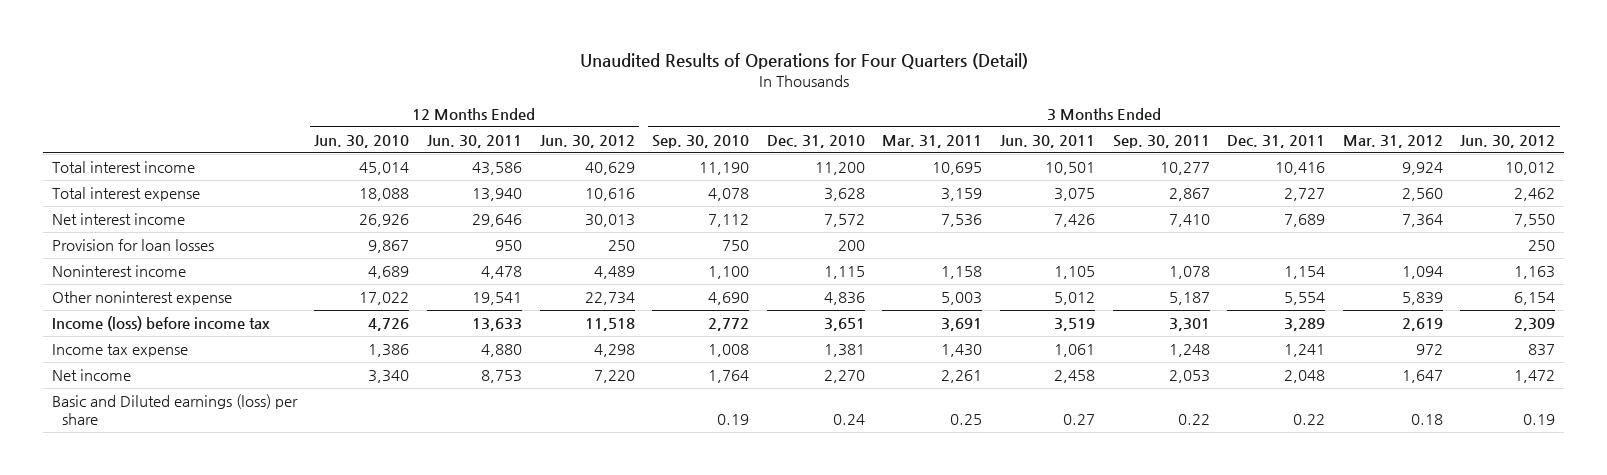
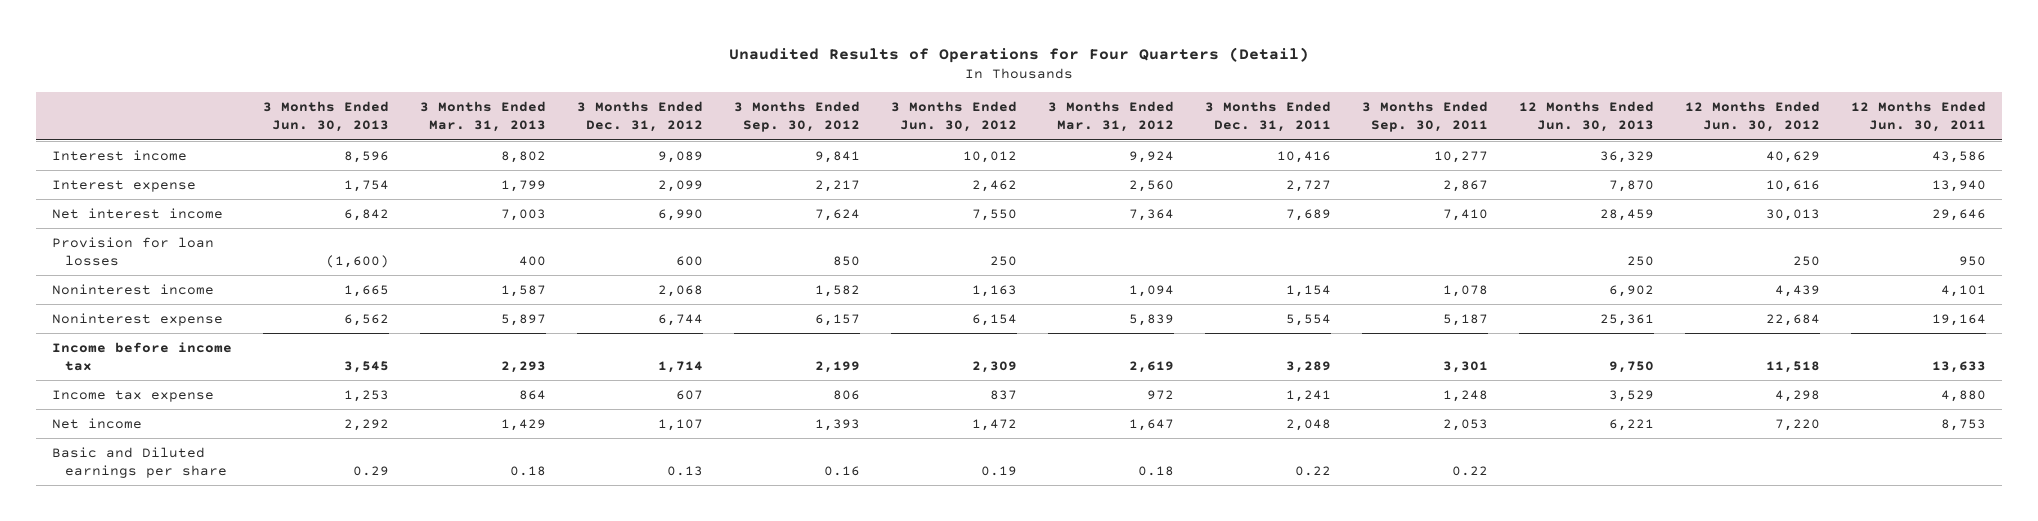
- | 12 Months Ended Jun. 30, 2010 | 12 Months Ended Jun. 30, 2011 | 12 Months Ended Jun. 30, 2012 | 3 Months Ended Sep. 30, 2010 | 3 Months Ended Dec. 31, 2010 | 3 Months Ended Mar. 31, 2011 | 3 Months Ended Jun. 30, 2011 | 3 Months Ended Sep. 30, 2011 | 3 Months Ended Dec. 31, 2011 | 3 Months Ended Mar. 31, 2012 | 3 Months Ended Jun. 30, 2012
+ | 3 Months Ended Jun. 30, 2013 | 3 Months Ended Mar. 31, 2013 | 3 Months Ended Dec. 31, 2012 | 3 Months Ended Sep. 30, 2012 | 3 Months Ended Jun. 30, 2012 | 3 Months Ended Mar. 31, 2012 | 3 Months Ended Dec. 31, 2011 | 3 Months Ended Sep. 30, 2011 | 12 Months Ended Jun. 30, 2013 | 12 Months Ended Jun. 30, 2012 | 12 Months Ended Jun. 30, 2011
- Total interest income | 45,014 | 43,586 | 40,629 | 11,190 | 11,200 | 10,695 | 10,501 | 10,277 | 10,416 | 9,924 | 10,012
- Total interest expense | 18,088 | 13,940 | 10,616 | 4,078 | 3,628 | 3,159 | 3,075 | 2,867 | 2,727 | 2,560 | 2,462
+ Interest income | 8,596 | 8,802 | 9,089 | 9,841 | 10,012 | 9,924 | 10,416 | 10,277 | 36,329 | 40,629 | 43,586
+ Interest expense | 1,754 | 1,799 | 2,099 | 2,217 | 2,462 | 2,560 | 2,727 | 2,867 | 7,870 | 10,616 | 13,940
- Noninterest income | 4,689 | 4,478 | 4,489 | 1,100 | 1,115 | 1,158 | 1,105 | 1,078 | 1,154 | 1,094 | 1,163
- Other noninterest expense | 17,022 | 19,541 | 22,734 | 4,690 | 4,836 | 5,003 | 5,012 | 5,187 | 5,554 | 5,839 | 6,154
- Income (loss) before income tax | 4,726 | 13,633 | 11,518 | 2,772 | 3,651 | 3,691 | 3,519 | 3,301 | 3,289 | 2,619 | 2,309
+ Noninterest income | 1,665 | 1,587 | 2,068 | 1,582 | 1,163 | 1,094 | 1,154 | 1,078 | 6,902 | 4,439 | 4,101
+ Noninterest expense | 6,562 | 5,897 | 6,744 | 6,157 | 6,154 | 5,839 | 5,554 | 5,187 | 25,361 | 22,684 | 19,164
+ Income before income tax | 3,545 | 2,293 | 1,714 | 2,199 | 2,309 | 2,619 | 3,289 | 3,301 | 9,750 | 11,518 | 13,633
- Basic and Diluted earnings (loss) per share | | | | 0.19 | 0.24 | 0.25 | 0.27 | 0.22 | 0.22 | 0.18 | 0.19
+ Basic and Diluted earnings per share | 0.29 | 0.18 | 0.13 | 0.16 | 0.19 | 0.18 | 0.22 | 0.22 | | |

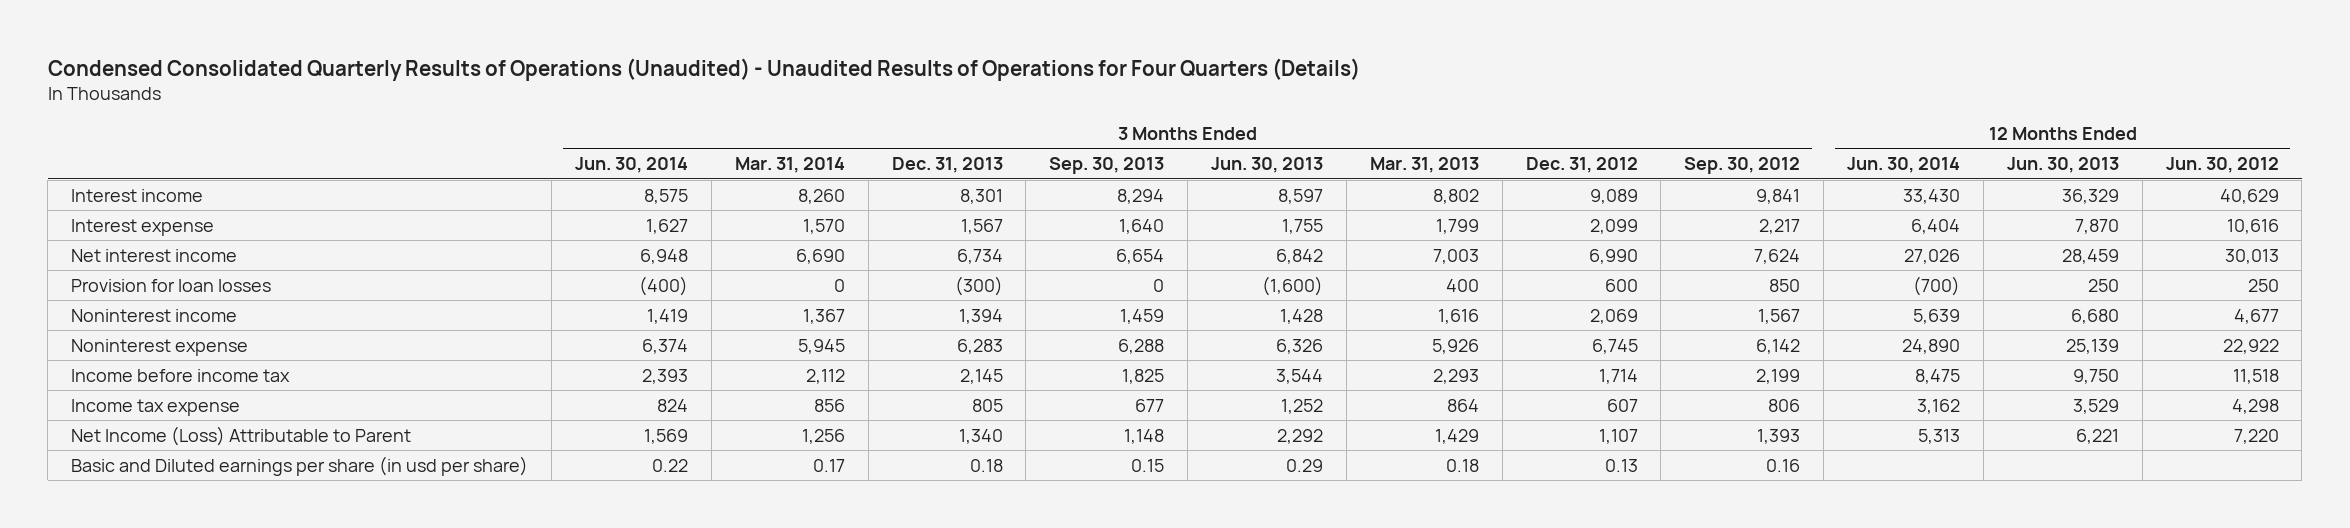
- Unaudited Results of Operations for Four Quarters (Detail)
+ Condensed Consolidated Quarterly Results of Operations (Unaudited) - Unaudited Results of Operations for Four Quarters (Details)
- | 3 Months Ended Jun. 30, 2013 | 3 Months Ended Mar. 31, 2013 | 3 Months Ended Dec. 31, 2012 | 3 Months Ended Sep. 30, 2012 | 3 Months Ended Jun. 30, 2012 | 3 Months Ended Mar. 31, 2012 | 3 Months Ended Dec. 31, 2011 | 3 Months Ended Sep. 30, 2011 | 12 Months Ended Jun. 30, 2013 | 12 Months Ended Jun. 30, 2012 | 12 Months Ended Jun. 30, 2011
+ | 3 Months Ended Jun. 30, 2014 | 3 Months Ended Mar. 31, 2014 | 3 Months Ended Dec. 31, 2013 | 3 Months Ended Sep. 30, 2013 | 3 Months Ended Jun. 30, 2013 | 3 Months Ended Mar. 31, 2013 | 3 Months Ended Dec. 31, 2012 | 3 Months Ended Sep. 30, 2012 | 12 Months Ended Jun. 30, 2014 | 12 Months Ended Jun. 30, 2013 | 12 Months Ended Jun. 30, 2012
- Interest income | 8,596 | 8,802 | 9,089 | 9,841 | 10,012 | 9,924 | 10,416 | 10,277 | 36,329 | 40,629 | 43,586
- Interest expense | 1,754 | 1,799 | 2,099 | 2,217 | 2,462 | 2,560 | 2,727 | 2,867 | 7,870 | 10,616 | 13,940
+ Interest income | 8,575 | 8,260 | 8,301 | 8,294 | 8,597 | 8,802 | 9,089 | 9,841 | 33,430 | 36,329 | 40,629
+ Interest expense | 1,627 | 1,570 | 1,567 | 1,640 | 1,755 | 1,799 | 2,099 | 2,217 | 6,404 | 7,870 | 10,616
- Noninterest income | 1,665 | 1,587 | 2,068 | 1,582 | 1,163 | 1,094 | 1,154 | 1,078 | 6,902 | 4,439 | 4,101
- Noninterest expense | 6,562 | 5,897 | 6,744 | 6,157 | 6,154 | 5,839 | 5,554 | 5,187 | 25,361 | 22,684 | 19,164
- Income before income tax | 3,545 | 2,293 | 1,714 | 2,199 | 2,309 | 2,619 | 3,289 | 3,301 | 9,750 | 11,518 | 13,633
- Income tax expense | 1,253 | 864 | 607 | 806 | 837 | 972 | 1,241 | 1,248 | 3,529 | 4,298 | 4,880
- Net income | 2,292 | 1,429 | 1,107 | 1,393 | 1,472 | 1,647 | 2,048 | 2,053 | 6,221 | 7,220 | 8,753
- Basic and Diluted earnings per share | 0.29 | 0.18 | 0.13 | 0.16 | 0.19 | 0.18 | 0.22 | 0.22 | | |
+ Noninterest income | 1,419 | 1,367 | 1,394 | 1,459 | 1,428 | 1,616 | 2,069 | 1,567 | 5,639 | 6,680 | 4,677
+ Noninterest expense | 6,374 | 5,945 | 6,283 | 6,288 | 6,326 | 5,926 | 6,745 | 6,142 | 24,890 | 25,139 | 22,922
+ Income before income tax | 2,393 | 2,112 | 2,145 | 1,825 | 3,544 | 2,293 | 1,714 | 2,199 | 8,475 | 9,750 | 11,518
+ Income tax expense | 824 | 856 | 805 | 677 | 1,252 | 864 | 607 | 806 | 3,162 | 3,529 | 4,298
+ Net Income (Loss) Attributable to Parent | 1,569 | 1,256 | 1,340 | 1,148 | 2,292 | 1,429 | 1,107 | 1,393 | 5,313 | 6,221 | 7,220
+ Basic and Diluted earnings per share (in usd per share) | 0.22 | 0.17 | 0.18 | 0.15 | 0.29 | 0.18 | 0.13 | 0.16 | | |

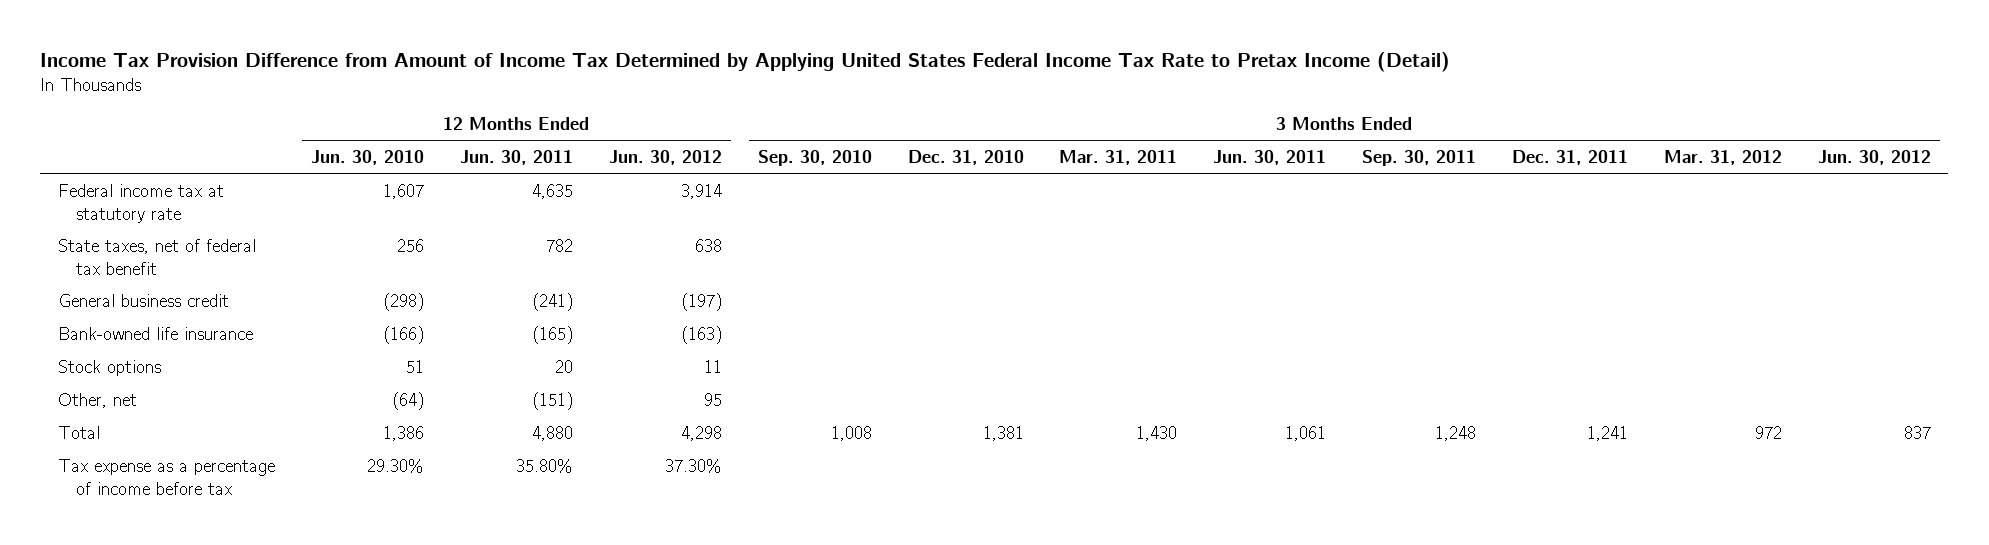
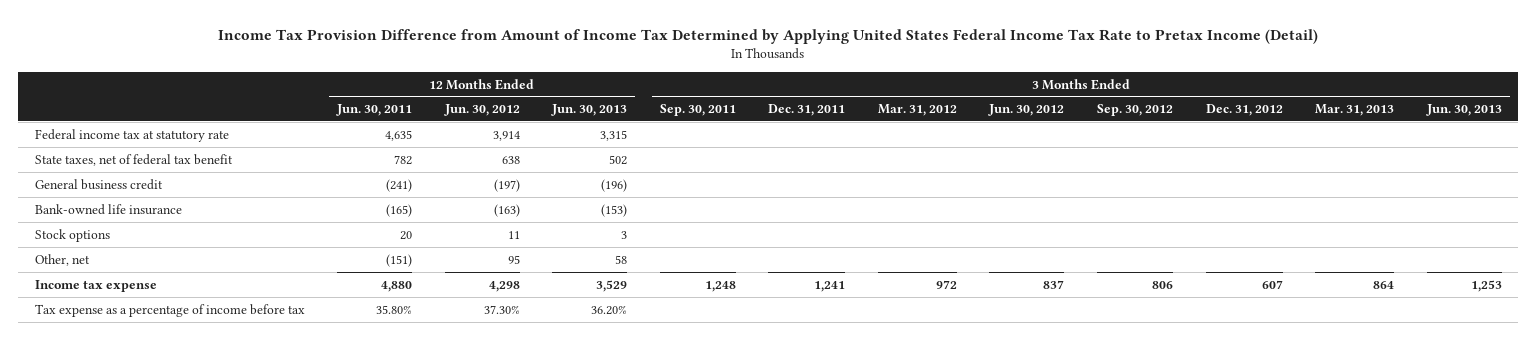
- | 12 Months Ended Jun. 30, 2010 | 12 Months Ended Jun. 30, 2011 | 12 Months Ended Jun. 30, 2012 | 3 Months Ended Sep. 30, 2010 | 3 Months Ended Dec. 31, 2010 | 3 Months Ended Mar. 31, 2011 | 3 Months Ended Jun. 30, 2011 | 3 Months Ended Sep. 30, 2011 | 3 Months Ended Dec. 31, 2011 | 3 Months Ended Mar. 31, 2012 | 3 Months Ended Jun. 30, 2012
+ | 12 Months Ended Jun. 30, 2011 | 12 Months Ended Jun. 30, 2012 | 12 Months Ended Jun. 30, 2013 | 3 Months Ended Sep. 30, 2011 | 3 Months Ended Dec. 31, 2011 | 3 Months Ended Mar. 31, 2012 | 3 Months Ended Jun. 30, 2012 | 3 Months Ended Sep. 30, 2012 | 3 Months Ended Dec. 31, 2012 | 3 Months Ended Mar. 31, 2013 | 3 Months Ended Jun. 30, 2013
- Total | 1,386 | 4,880 | 4,298 | 1,008 | 1,381 | 1,430 | 1,061 | 1,248 | 1,241 | 972 | 837
+ Income tax expense | 4,880 | 4,298 | 3,529 | 1,248 | 1,241 | 972 | 837 | 806 | 607 | 864 | 1,253

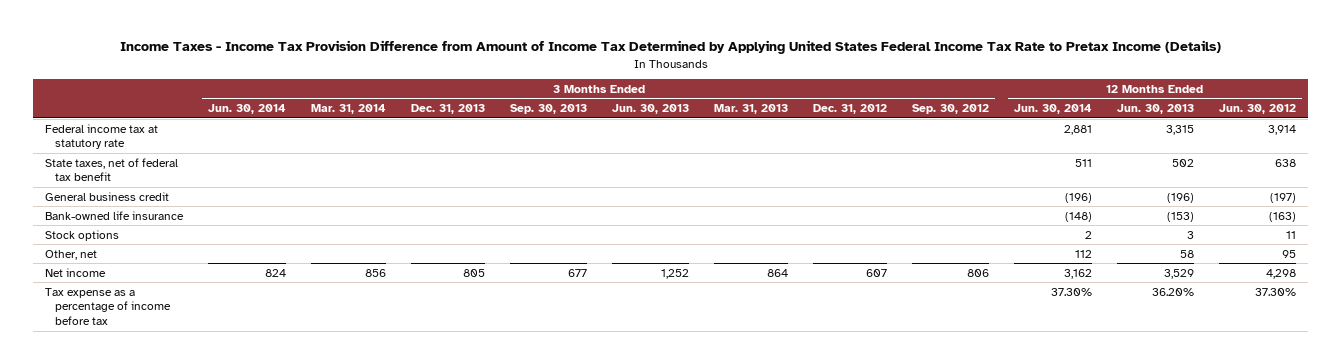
- Income Tax Provision Difference from Amount of Income Tax Determined by Applying United States Federal Income Tax Rate to Pretax Income (Detail)
+ Income Taxes - Income Tax Provision Difference from Amount of Income Tax Determined by Applying United States Federal Income Tax Rate to Pretax Income (Details)
- | 12 Months Ended Jun. 30, 2011 | 12 Months Ended Jun. 30, 2012 | 12 Months Ended Jun. 30, 2013 | 3 Months Ended Sep. 30, 2011 | 3 Months Ended Dec. 31, 2011 | 3 Months Ended Mar. 31, 2012 | 3 Months Ended Jun. 30, 2012 | 3 Months Ended Sep. 30, 2012 | 3 Months Ended Dec. 31, 2012 | 3 Months Ended Mar. 31, 2013 | 3 Months Ended Jun. 30, 2013
+ | 3 Months Ended Jun. 30, 2014 | 3 Months Ended Mar. 31, 2014 | 3 Months Ended Dec. 31, 2013 | 3 Months Ended Sep. 30, 2013 | 3 Months Ended Jun. 30, 2013 | 3 Months Ended Mar. 31, 2013 | 3 Months Ended Dec. 31, 2012 | 3 Months Ended Sep. 30, 2012 | 12 Months Ended Jun. 30, 2014 | 12 Months Ended Jun. 30, 2013 | 12 Months Ended Jun. 30, 2012
- Income tax expense | 4,880 | 4,298 | 3,529 | 1,248 | 1,241 | 972 | 837 | 806 | 607 | 864 | 1,253
+ Net income | 824 | 856 | 805 | 677 | 1,252 | 864 | 607 | 806 | 3,162 | 3,529 | 4,298

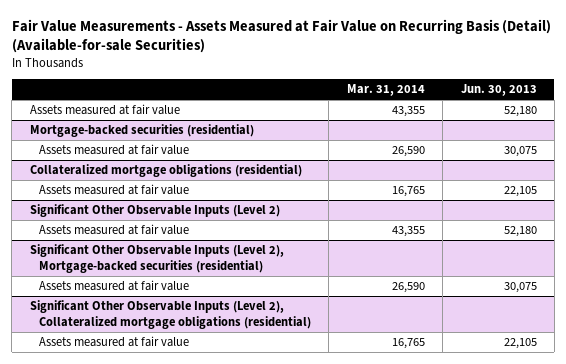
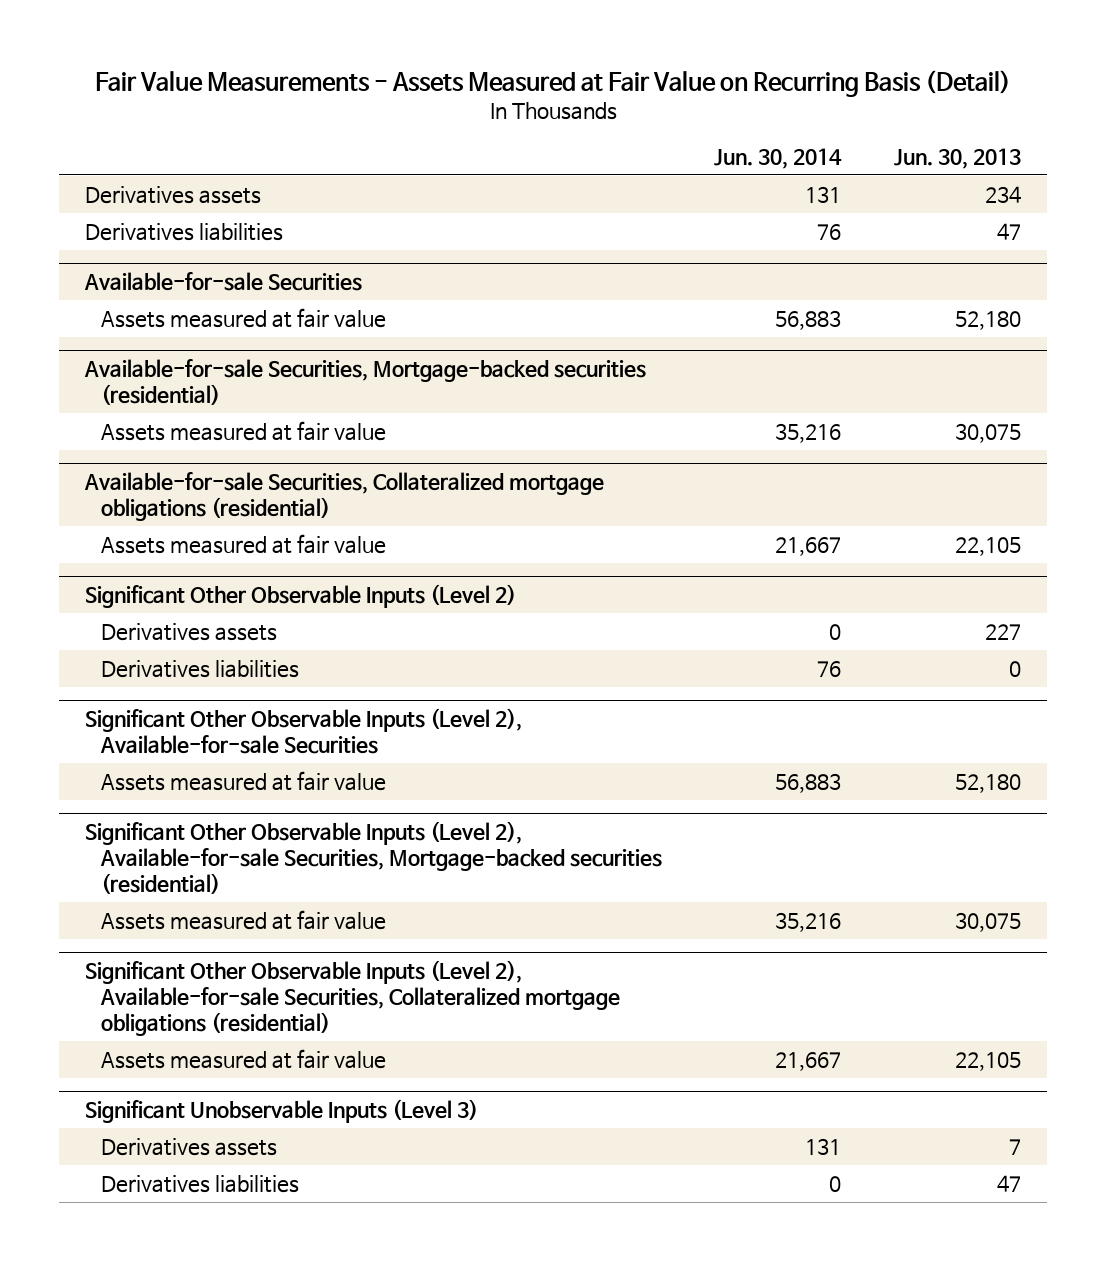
- Fair Value Measurements - Assets Measured at Fair Value on Recurring Basis (Detail) (Available-for-sale Securities)
+ Fair Value Measurements - Assets Measured at Fair Value on Recurring Basis (Detail)
- | Mar. 31, 2014 | Jun. 30, 2013
+ | Jun. 30, 2014 | Jun. 30, 2013
+ Derivatives assets | 131 | 234
+ Derivatives liabilities | 76 | 47
+ Available-for-sale Securities
- Mortgage-backed securities (residential)
+ Available-for-sale Securities, Mortgage-backed securities (residential)
- Collateralized mortgage obligations (residential)
+ Available-for-sale Securities, Collateralized mortgage obligations (residential)
@ Significant Other Observable Inputs (Level 2)
+ Derivatives assets | 0 | 227
+ Derivatives liabilities | 76 | 0
+ Significant Other Observable Inputs (Level 2), Available-for-sale Securities
- Significant Other Observable Inputs (Level 2), Mortgage-backed securities (residential)
+ Significant Other Observable Inputs (Level 2), Available-for-sale Securities, Mortgage-backed securities (residential)
- Significant Other Observable Inputs (Level 2), Collateralized mortgage obligations (residential)
+ Significant Other Observable Inputs (Level 2), Available-for-sale Securities, Collateralized mortgage obligations (residential)
+ Significant Unobservable Inputs (Level 3)
+ Derivatives assets | 131 | 7
+ Derivatives liabilities | 0 | 47

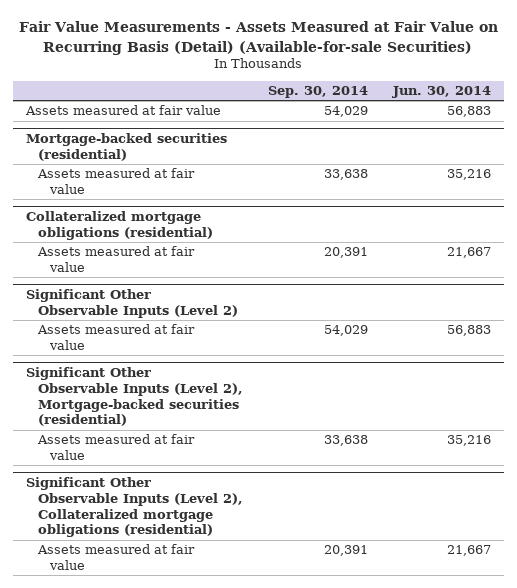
- Fair Value Measurements - Assets Measured at Fair Value on Recurring Basis (Detail)
+ Fair Value Measurements - Assets Measured at Fair Value on Recurring Basis (Detail) (Available-for-sale Securities)
- | Jun. 30, 2014 | Jun. 30, 2013
+ | Sep. 30, 2014 | Jun. 30, 2014
- Derivatives assets | 131 | 234
- Derivatives liabilities | 76 | 47
- Available-for-sale Securities
- Available-for-sale Securities, Mortgage-backed securities (residential)
+ Mortgage-backed securities (residential)
- Available-for-sale Securities, Collateralized mortgage obligations (residential)
+ Collateralized mortgage obligations (residential)
@ Significant Other Observable Inputs (Level 2)
- Derivatives assets | 0 | 227
- Derivatives liabilities | 76 | 0
- Significant Other Observable Inputs (Level 2), Available-for-sale Securities
- Significant Other Observable Inputs (Level 2), Available-for-sale Securities, Mortgage-backed securities (residential)
+ Significant Other Observable Inputs (Level 2), Mortgage-backed securities (residential)
- Significant Other Observable Inputs (Level 2), Available-for-sale Securities, Collateralized mortgage obligations (residential)
+ Significant Other Observable Inputs (Level 2), Collateralized mortgage obligations (residential)
- Significant Unobservable Inputs (Level 3)
- Derivatives assets | 131 | 7
- Derivatives liabilities | 0 | 47

